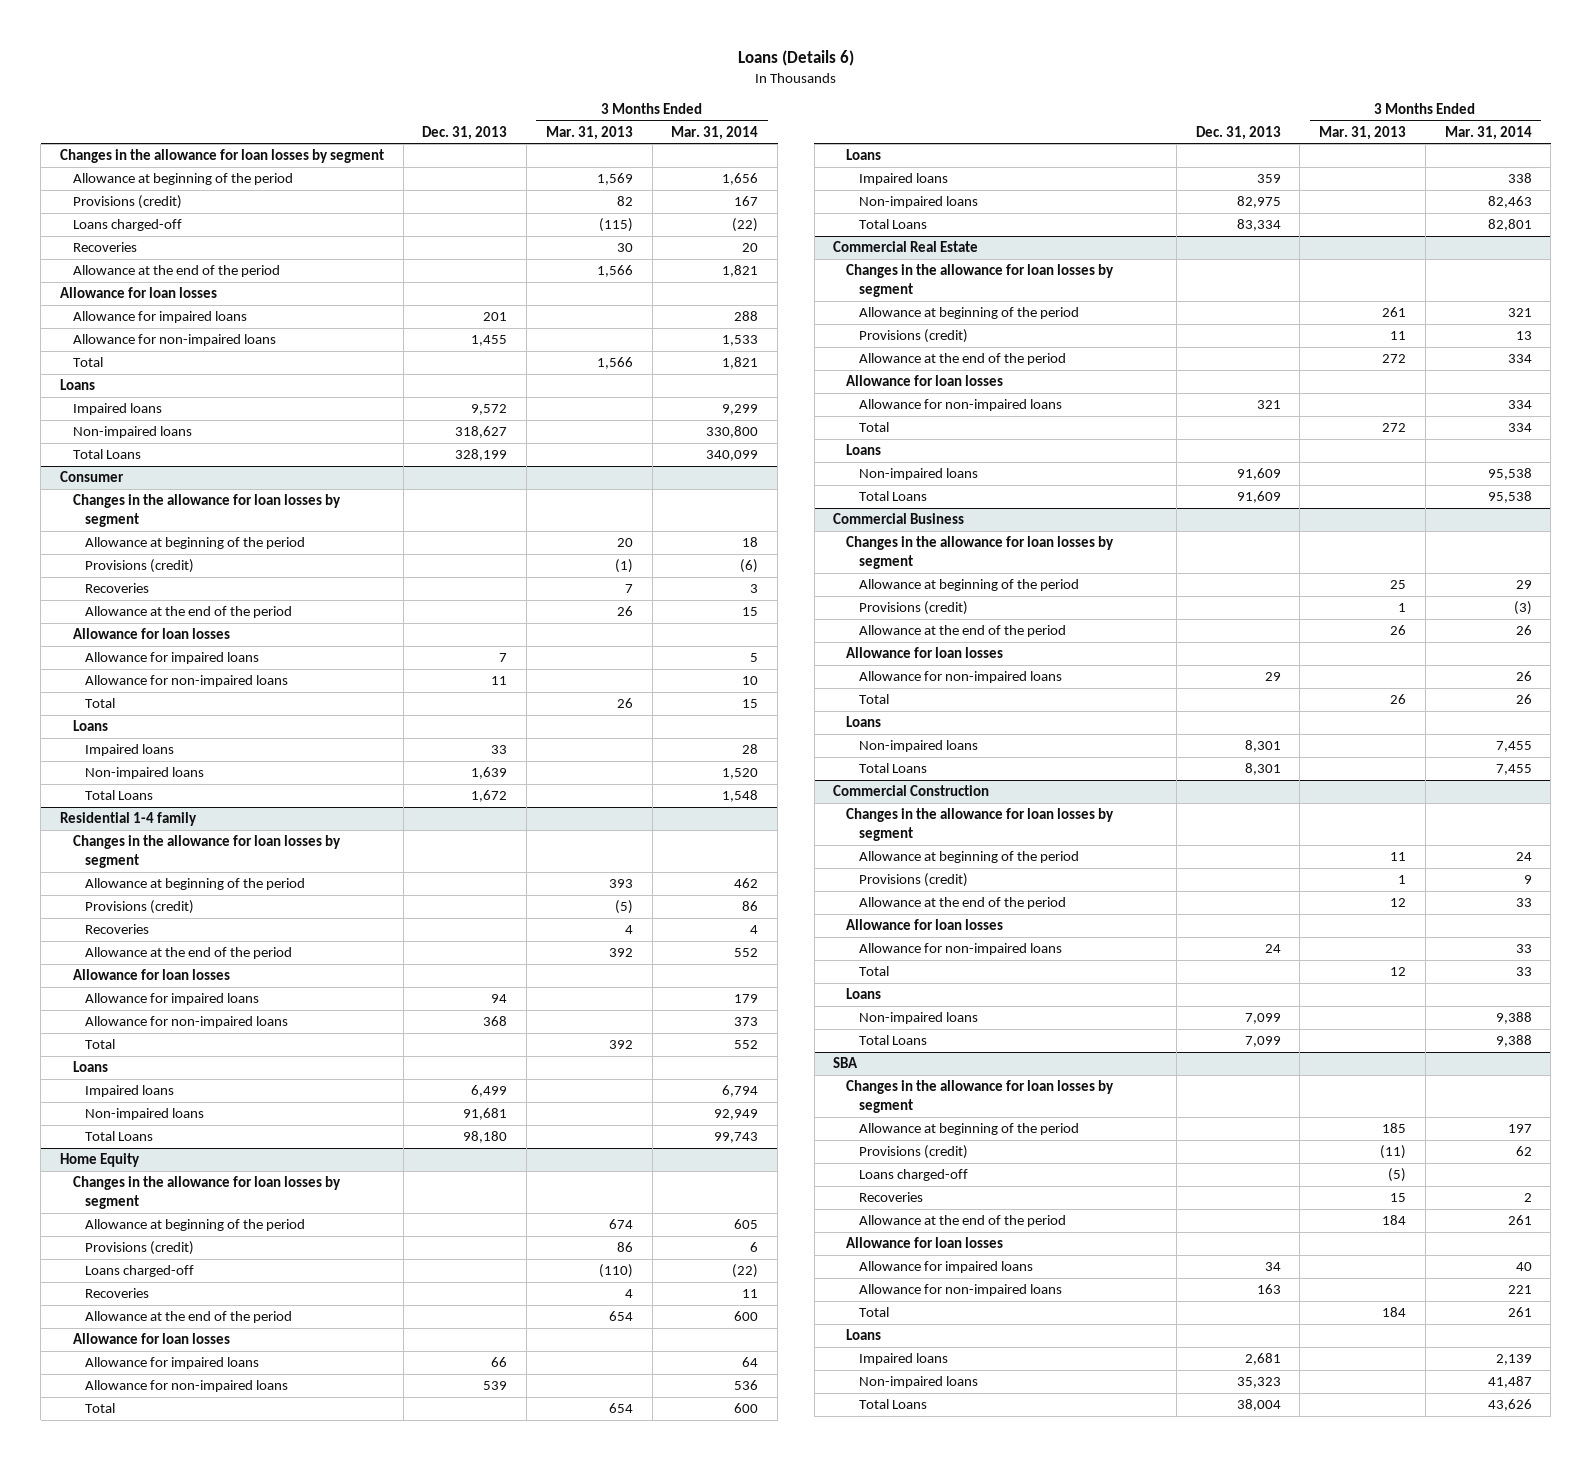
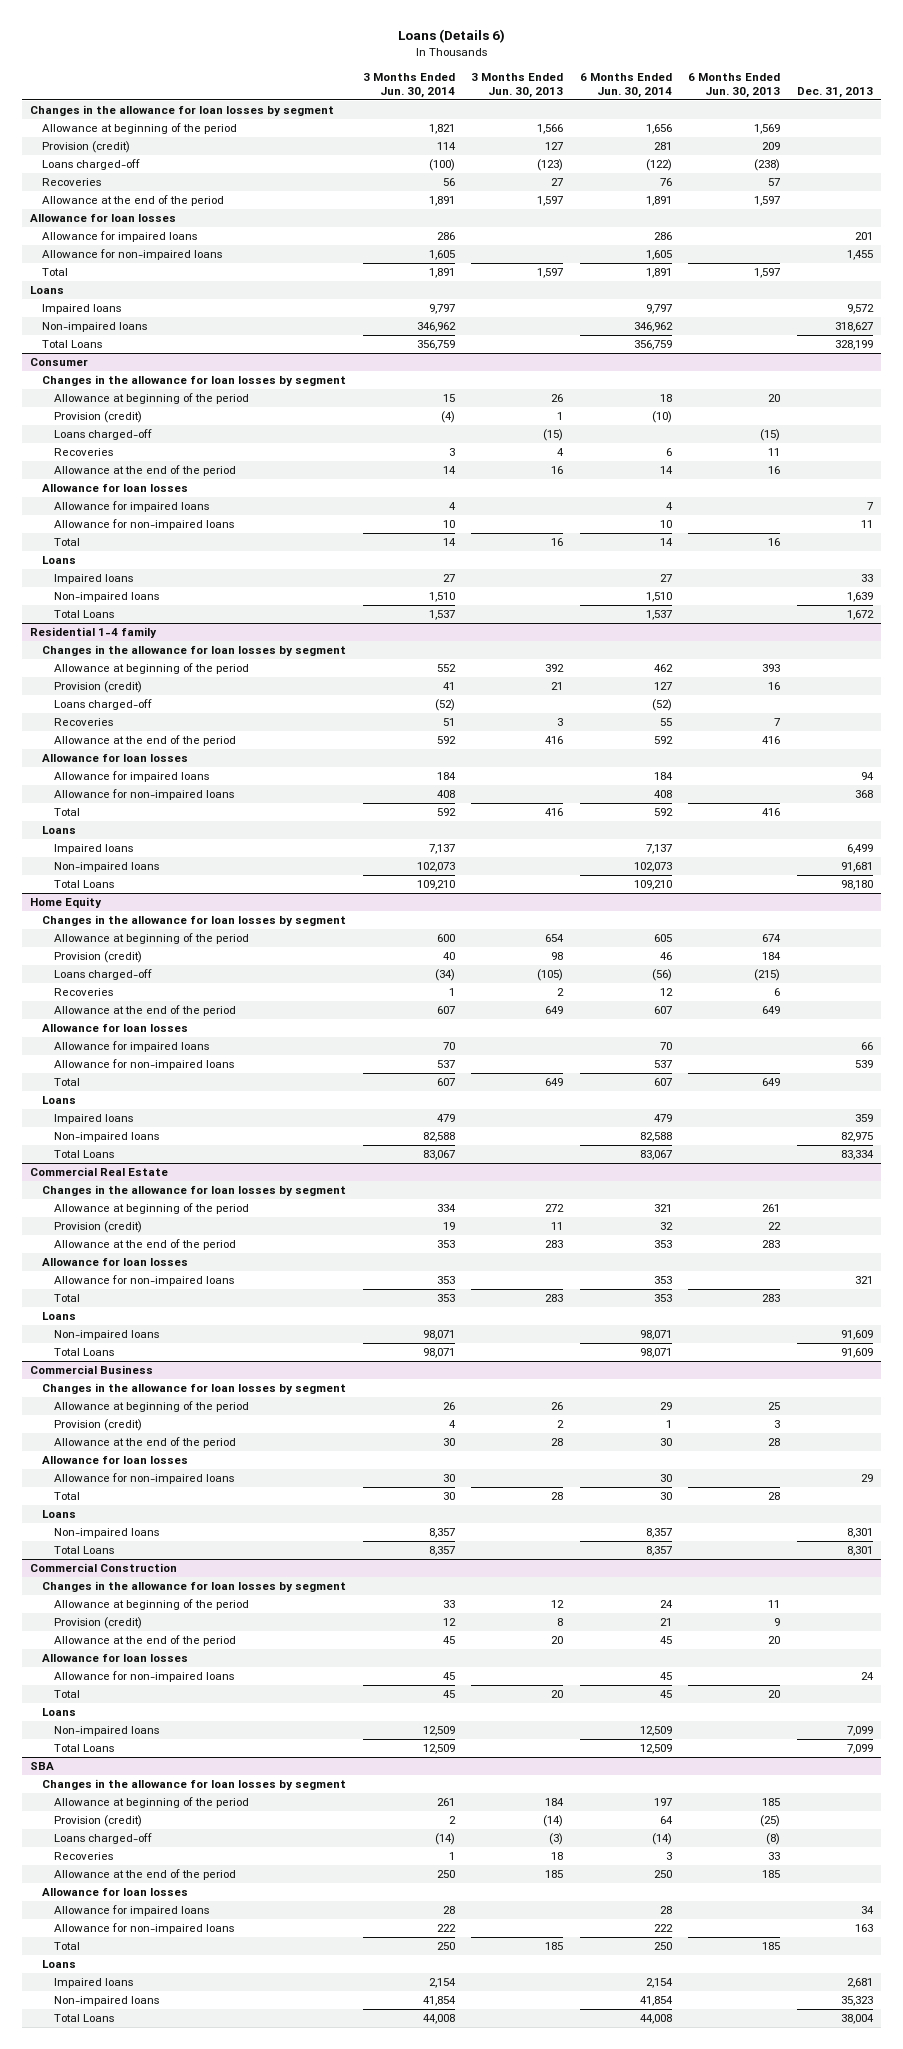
- | Dec. 31, 2013 | 3 Months Ended Mar. 31, 2013 | 3 Months Ended Mar. 31, 2014
+ | 3 Months Ended Jun. 30, 2014 | 3 Months Ended Jun. 30, 2013 | 6 Months Ended Jun. 30, 2014 | 6 Months Ended Jun. 30, 2013 | Dec. 31, 2013
- Provisions (credit) | | 82 | 167
+ Provision (credit) | 114 | 127 | 281 | 209 |
@ Consumer
- Provisions (credit) | | (1) | (6)
+ Provision (credit) | (4) | 1 | (10) | |
+ Loans charged-off | | (15) | | (15) |
@ Residential 1-4 family
- Provisions (credit) | | (5) | 86
+ Provision (credit) | 41 | 21 | 127 | 16 |
+ Loans charged-off | (52) | | (52) | |
@ Home Equity
- Provisions (credit) | | 86 | 6
+ Provision (credit) | 40 | 98 | 46 | 184 |
@ Commercial Real Estate
- Provisions (credit) | | 11 | 13
+ Provision (credit) | 19 | 11 | 32 | 22 |
@ Commercial Business
- Provisions (credit) | | 1 | (3)
+ Provision (credit) | 4 | 2 | 1 | 3 |
@ Commercial Construction
- Provisions (credit) | | 1 | 9
+ Provision (credit) | 12 | 8 | 21 | 9 |
@ SBA
- Provisions (credit) | | (11) | 62
+ Provision (credit) | 2 | (14) | 64 | (25) |

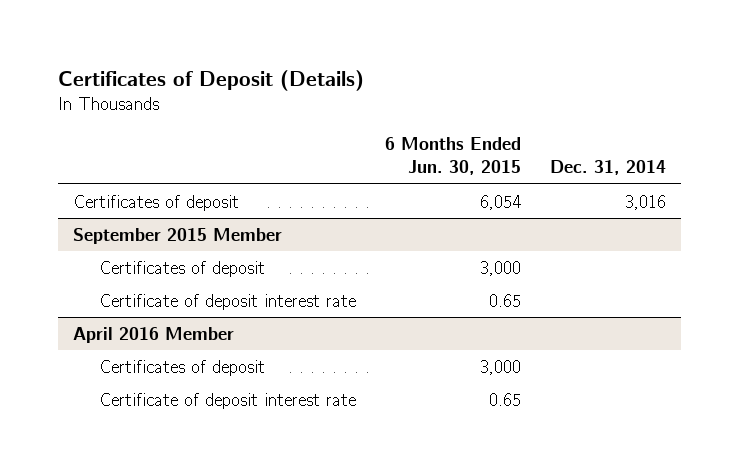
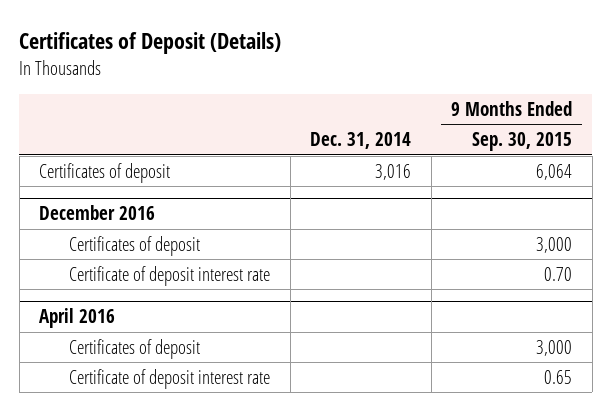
- | 6 Months Ended Jun. 30, 2015 | Dec. 31, 2014
+ | Dec. 31, 2014 | 9 Months Ended Sep. 30, 2015
- September 2015 Member
- Certificates of deposit | 3,000 |
- Certificate of deposit interest rate | 0.65 |
- April 2016 Member
+ December 2016
+ Certificates of deposit | | 3,000
+ Certificate of deposit interest rate | | 0.70
+ April 2016

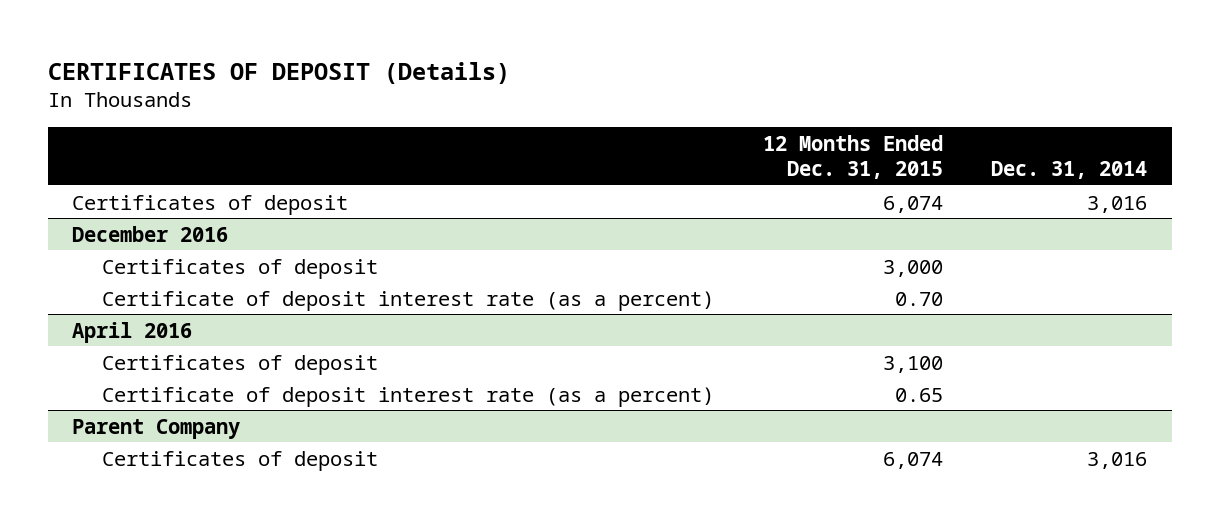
- Certificates of Deposit (Details)
+ CERTIFICATES OF DEPOSIT (Details)
- | Dec. 31, 2014 | 9 Months Ended Sep. 30, 2015
+ | 12 Months Ended Dec. 31, 2015 | Dec. 31, 2014
@ December 2016
- Certificate of deposit interest rate | | 0.70
+ Certificate of deposit interest rate (as a percent) | 0.70 |
@ April 2016
- Certificate of deposit interest rate | | 0.65
+ Certificate of deposit interest rate (as a percent) | 0.65 |
+ Parent Company
+ Certificates of deposit | 6,074 | 3,016

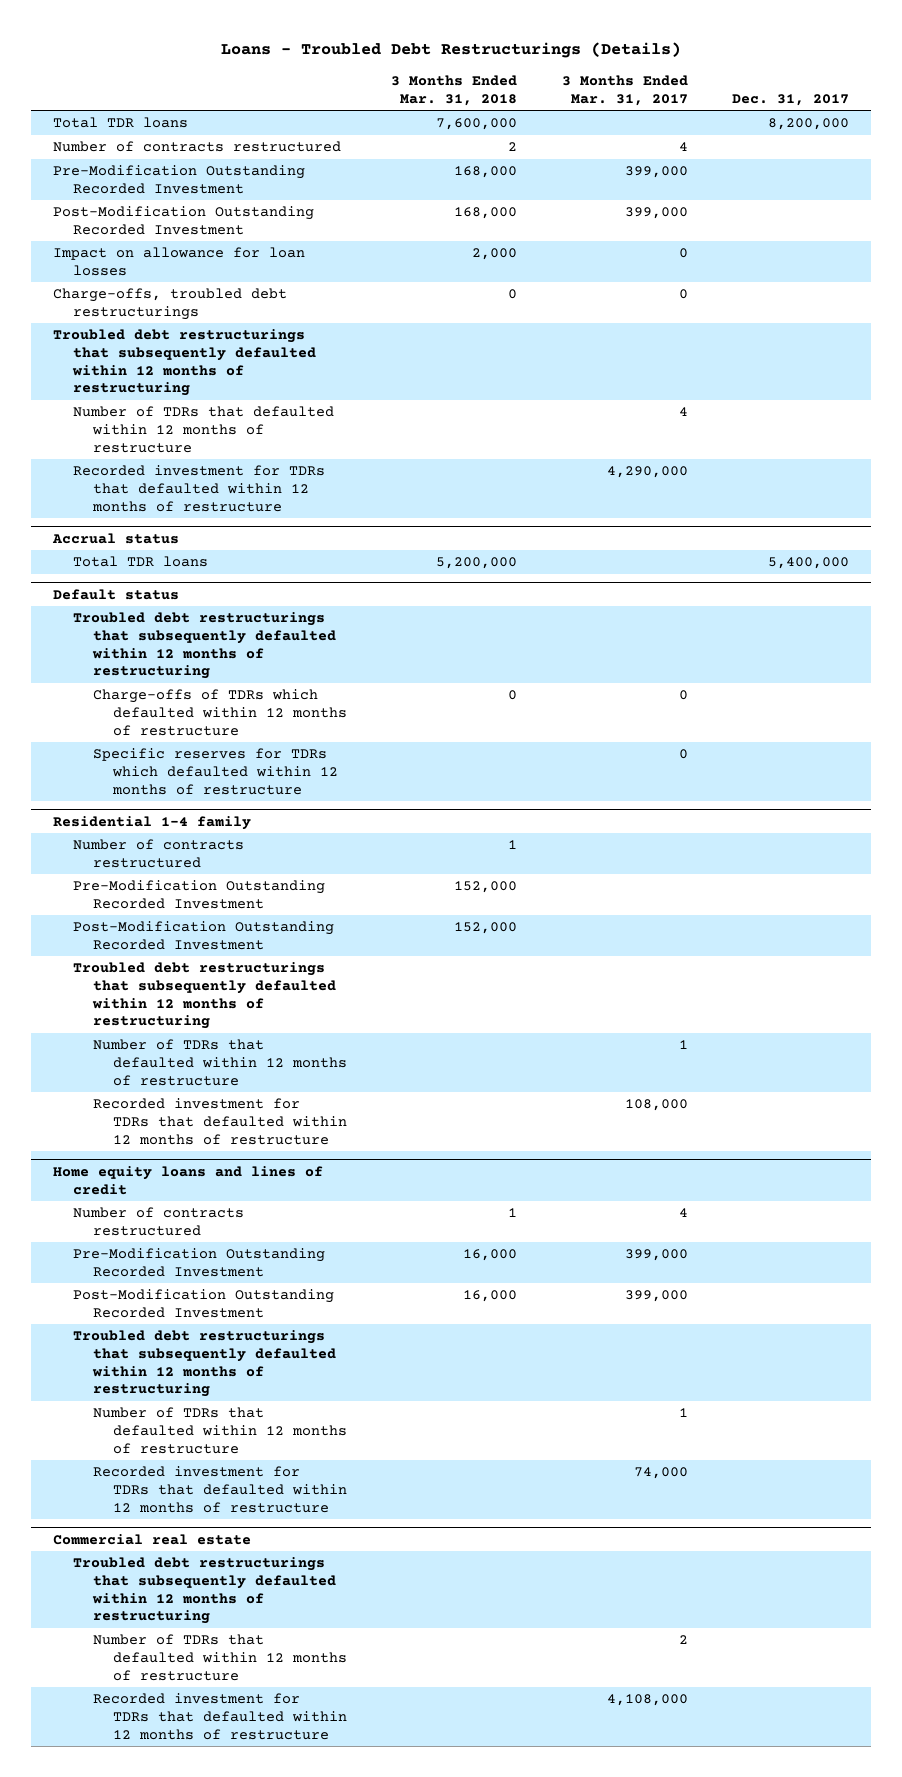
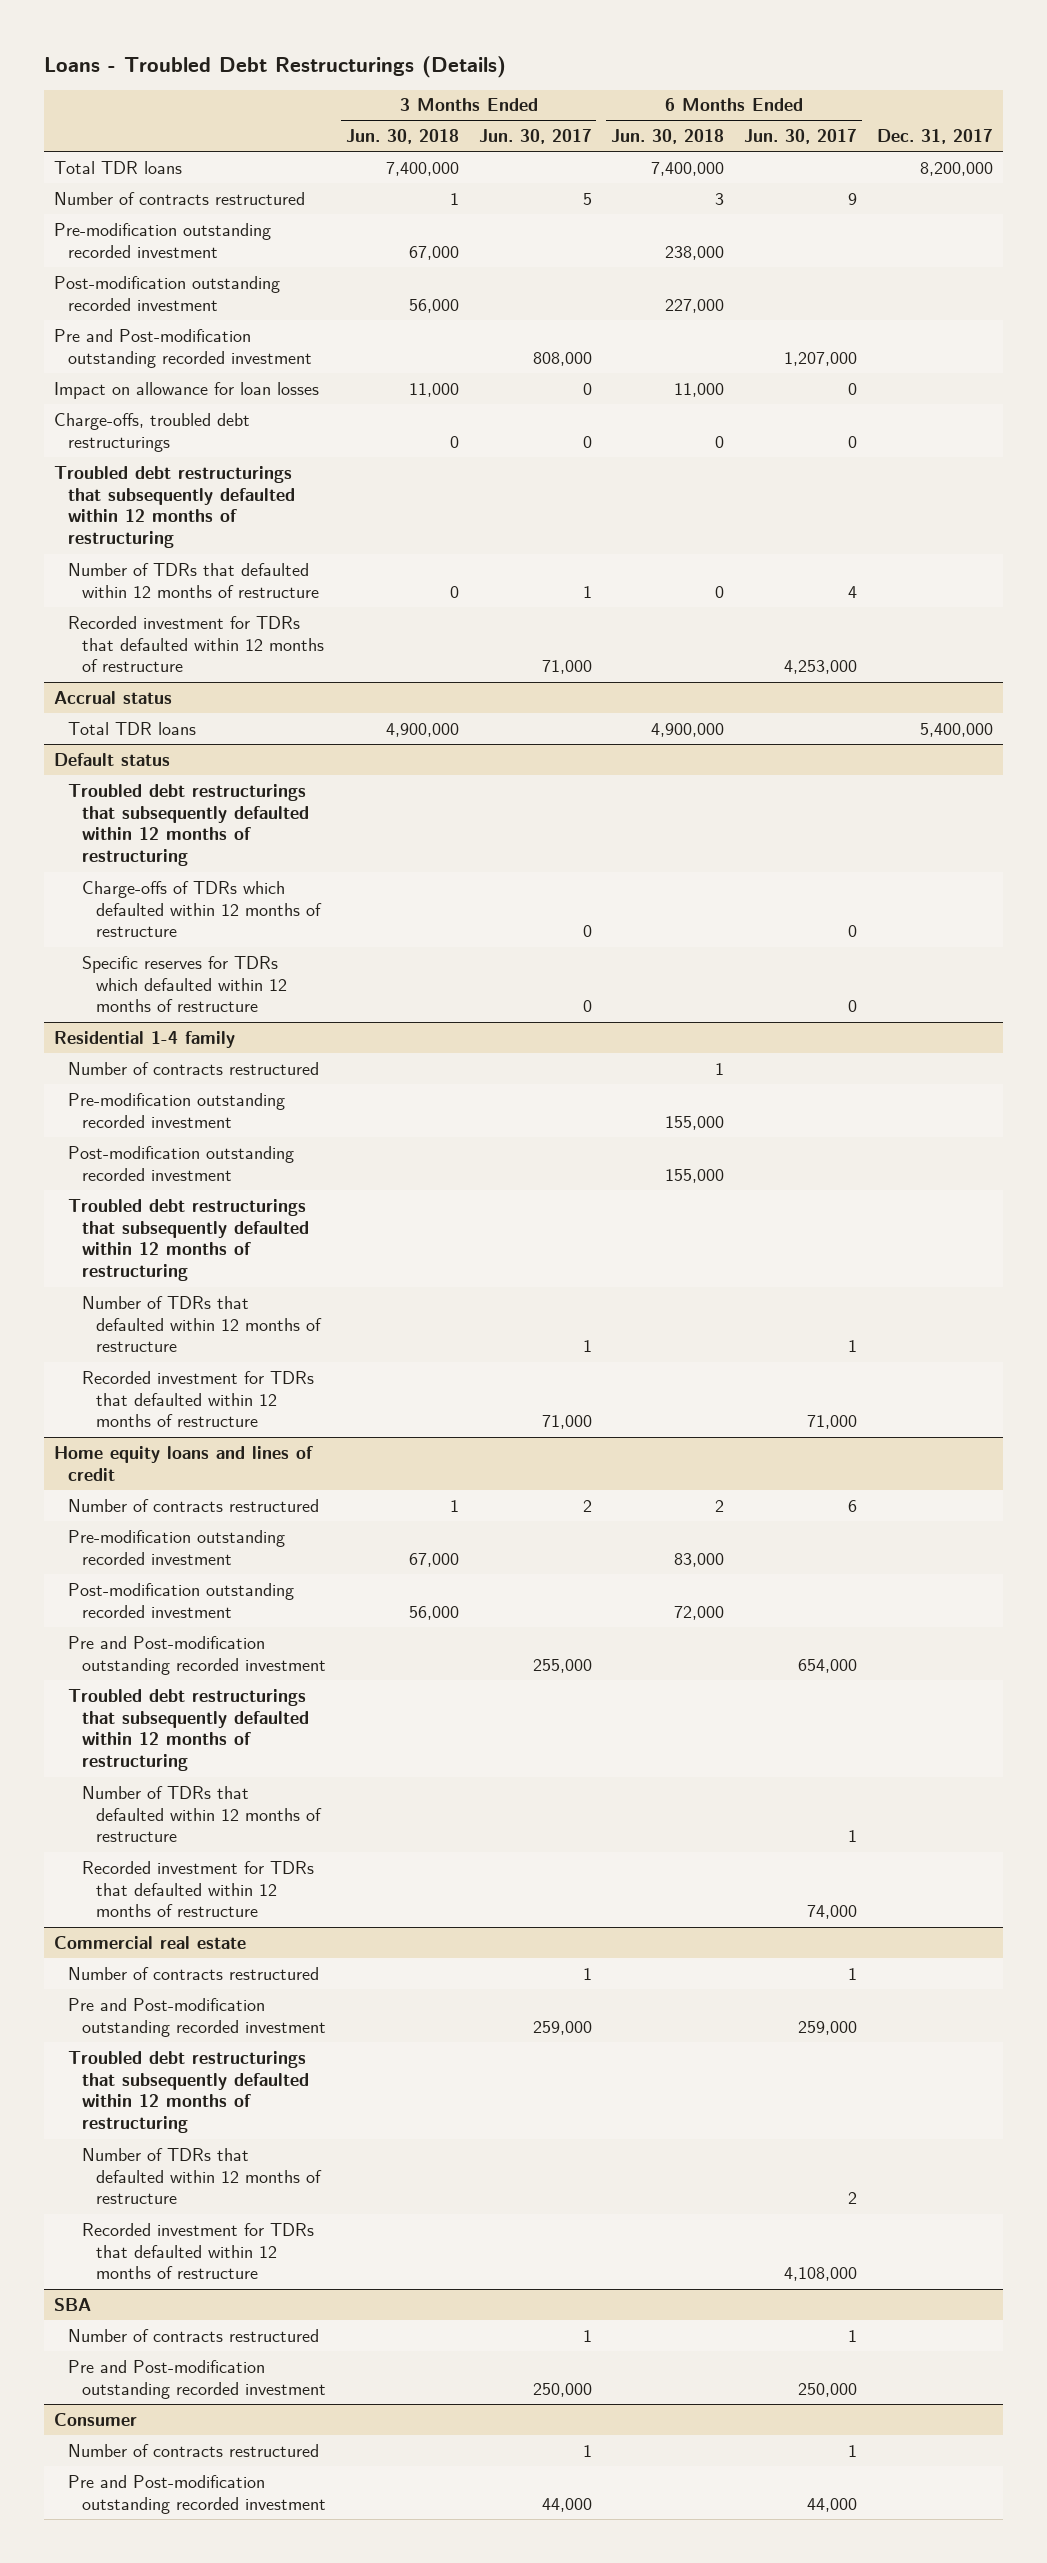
- | 3 Months Ended Mar. 31, 2018 | 3 Months Ended Mar. 31, 2017 | Dec. 31, 2017
+ | 3 Months Ended Jun. 30, 2018 | 3 Months Ended Jun. 30, 2017 | 6 Months Ended Jun. 30, 2018 | 6 Months Ended Jun. 30, 2017 | Dec. 31, 2017
- Pre-Modification Outstanding Recorded Investment | 168,000 | 399,000 |
- Post-Modification Outstanding Recorded Investment | 168,000 | 399,000 |
+ Pre-modification outstanding recorded investment | 67,000 | | 238,000 | |
+ Post-modification outstanding recorded investment | 56,000 | | 227,000 | |
+ Pre and Post-modification outstanding recorded investment | | 808,000 | | 1,207,000 |
@ Residential 1-4 family
- Pre-Modification Outstanding Recorded Investment | 152,000 | |
- Post-Modification Outstanding Recorded Investment | 152,000 | |
+ Pre-modification outstanding recorded investment | | | 155,000 | |
+ Post-modification outstanding recorded investment | | | 155,000 | |
@ Home equity loans and lines of credit
- Pre-Modification Outstanding Recorded Investment | 16,000 | 399,000 |
- Post-Modification Outstanding Recorded Investment | 16,000 | 399,000 |
+ Pre-modification outstanding recorded investment | 67,000 | | 83,000 | |
+ Post-modification outstanding recorded investment | 56,000 | | 72,000 | |
+ Pre and Post-modification outstanding recorded investment | | 255,000 | | 654,000 |
@ Commercial real estate
+ Number of contracts restructured | | 1 | | 1 |
+ Pre and Post-modification outstanding recorded investment | | 259,000 | | 259,000 |
+ SBA
+ Number of contracts restructured | | 1 | | 1 |
+ Pre and Post-modification outstanding recorded investment | | 250,000 | | 250,000 |
+ Consumer
+ Number of contracts restructured | | 1 | | 1 |
+ Pre and Post-modification outstanding recorded investment | | 44,000 | | 44,000 |

